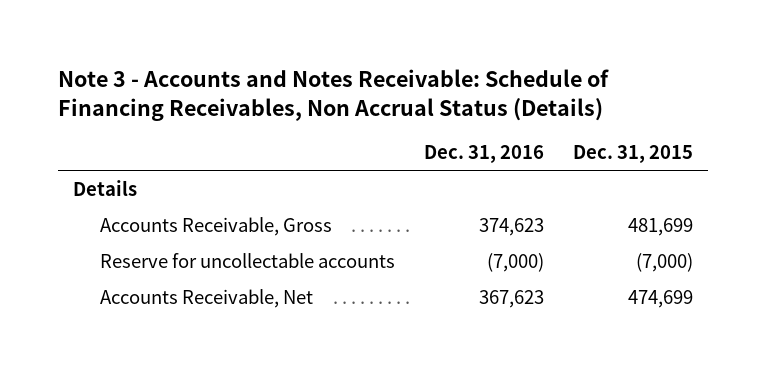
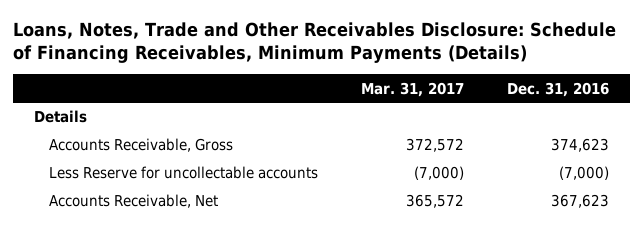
- Note 3 - Accounts and Notes Receivable: Schedule of Financing Receivables, Non Accrual Status (Details)
+ Loans, Notes, Trade and Other Receivables Disclosure: Schedule of Financing Receivables, Minimum Payments (Details)
- | Dec. 31, 2016 | Dec. 31, 2015
+ | Mar. 31, 2017 | Dec. 31, 2016
- Reserve for uncollectable accounts | (7,000) | (7,000)
+ Less Reserve for uncollectable accounts | (7,000) | (7,000)

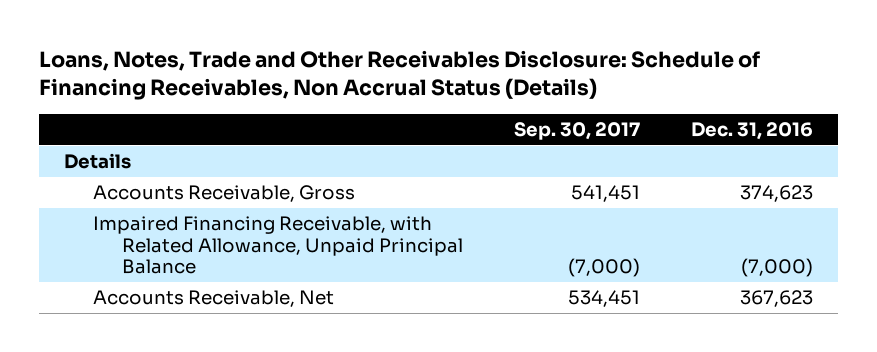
- Loans, Notes, Trade and Other Receivables Disclosure: Schedule of Financing Receivables, Minimum Payments (Details)
+ Loans, Notes, Trade and Other Receivables Disclosure: Schedule of Financing Receivables, Non Accrual Status (Details)
- | Mar. 31, 2017 | Dec. 31, 2016
+ | Sep. 30, 2017 | Dec. 31, 2016
- Less Reserve for uncollectable accounts | (7,000) | (7,000)
+ Impaired Financing Receivable, with Related Allowance, Unpaid Principal Balance | (7,000) | (7,000)

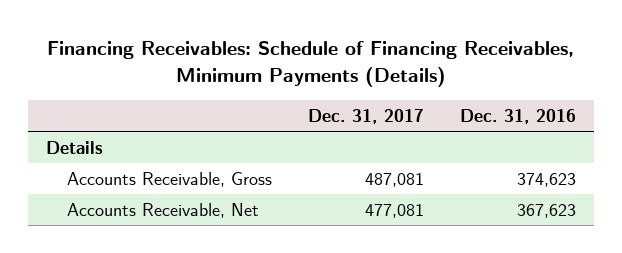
- Loans, Notes, Trade and Other Receivables Disclosure: Schedule of Financing Receivables, Non Accrual Status (Details)
+ Financing Receivables: Schedule of Financing Receivables, Minimum Payments (Details)
- | Sep. 30, 2017 | Dec. 31, 2016
+ | Dec. 31, 2017 | Dec. 31, 2016
- Impaired Financing Receivable, with Related Allowance, Unpaid Principal Balance | (7,000) | (7,000)

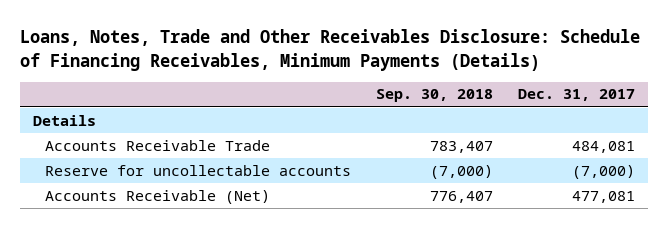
- Financing Receivables: Schedule of Financing Receivables, Minimum Payments (Details)
+ Loans, Notes, Trade and Other Receivables Disclosure: Schedule of Financing Receivables, Minimum Payments (Details)
- | Dec. 31, 2017 | Dec. 31, 2016
+ | Sep. 30, 2018 | Dec. 31, 2017
- Accounts Receivable, Gross | 487,081 | 374,623
- Accounts Receivable, Net | 477,081 | 367,623
+ Accounts Receivable Trade | 783,407 | 484,081
+ Reserve for uncollectable accounts | (7,000) | (7,000)
+ Accounts Receivable (Net) | 776,407 | 477,081

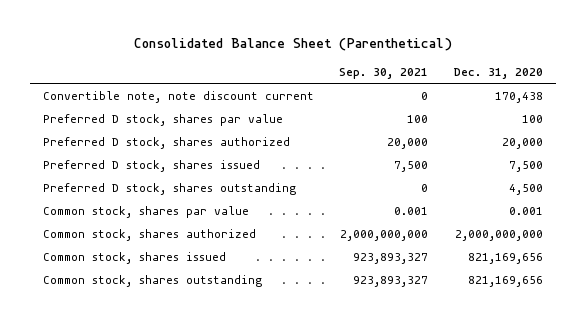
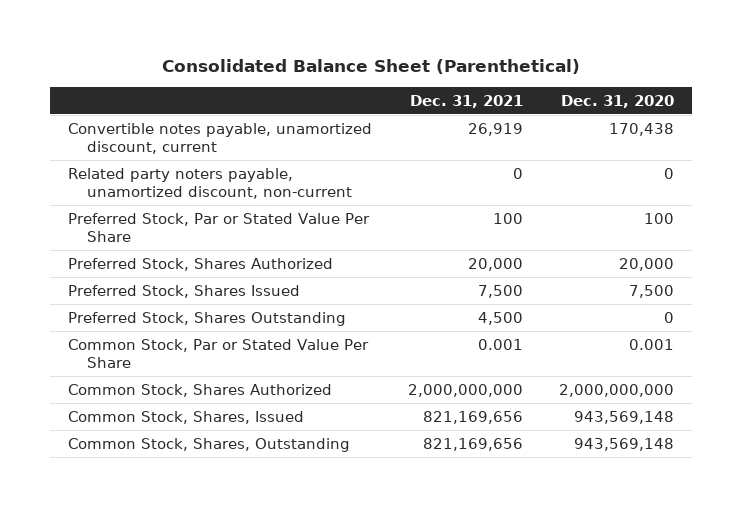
- | Sep. 30, 2021 | Dec. 31, 2020
+ | Dec. 31, 2021 | Dec. 31, 2020
- Convertible note, note discount current | 0 | 170,438
- Preferred D stock, shares par value | 100 | 100
- Preferred D stock, shares authorized | 20,000 | 20,000
- Preferred D stock, shares issued | 7,500 | 7,500
- Preferred D stock, shares outstanding | 0 | 4,500
- Common stock, shares par value | 0.001 | 0.001
- Common stock, shares authorized | 2,000,000,000 | 2,000,000,000
- Common stock, shares issued | 923,893,327 | 821,169,656
- Common stock, shares outstanding | 923,893,327 | 821,169,656
+ Convertible notes payable, unamortized discount, current | 26,919 | 170,438
+ Related party noters payable, unamortized discount, non-current | 0 | 0
+ Preferred Stock, Par or Stated Value Per Share | 100 | 100
+ Preferred Stock, Shares Authorized | 20,000 | 20,000
+ Preferred Stock, Shares Issued | 7,500 | 7,500
+ Preferred Stock, Shares Outstanding | 4,500 | 0
+ Common Stock, Par or Stated Value Per Share | 0.001 | 0.001
+ Common Stock, Shares Authorized | 2,000,000,000 | 2,000,000,000
+ Common Stock, Shares, Issued | 821,169,656 | 943,569,148
+ Common Stock, Shares, Outstanding | 821,169,656 | 943,569,148

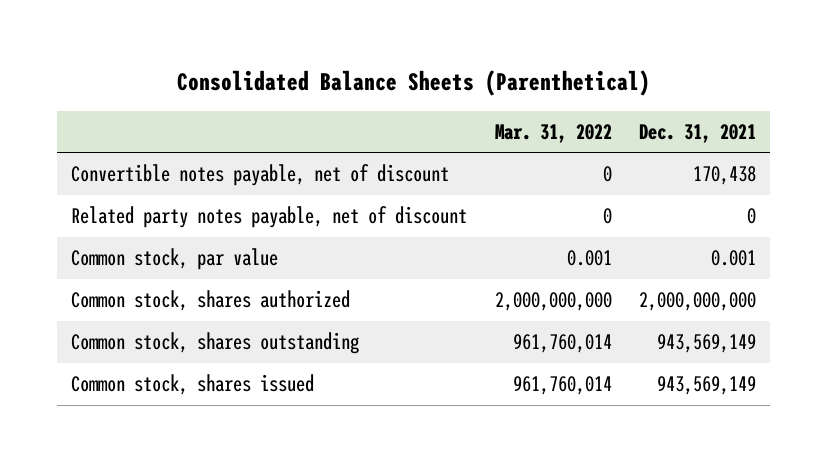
- Consolidated Balance Sheet (Parenthetical)
+ Consolidated Balance Sheets (Parenthetical)
- | Dec. 31, 2021 | Dec. 31, 2020
+ | Mar. 31, 2022 | Dec. 31, 2021
- Convertible notes payable, unamortized discount, current | 26,919 | 170,438
- Related party noters payable, unamortized discount, non-current | 0 | 0
- Preferred Stock, Par or Stated Value Per Share | 100 | 100
- Preferred Stock, Shares Authorized | 20,000 | 20,000
- Preferred Stock, Shares Issued | 7,500 | 7,500
- Preferred Stock, Shares Outstanding | 4,500 | 0
- Common Stock, Par or Stated Value Per Share | 0.001 | 0.001
- Common Stock, Shares Authorized | 2,000,000,000 | 2,000,000,000
- Common Stock, Shares, Issued | 821,169,656 | 943,569,148
- Common Stock, Shares, Outstanding | 821,169,656 | 943,569,148
+ Convertible notes payable, net of discount | 0 | 170,438
+ Related party notes payable, net of discount | 0 | 0
+ Common stock, par value | 0.001 | 0.001
+ Common stock, shares authorized | 2,000,000,000 | 2,000,000,000
+ Common stock, shares outstanding | 961,760,014 | 943,569,149
+ Common stock, shares issued | 961,760,014 | 943,569,149

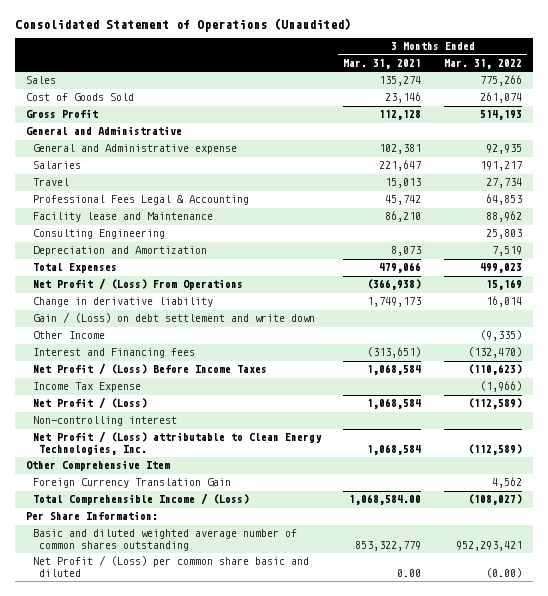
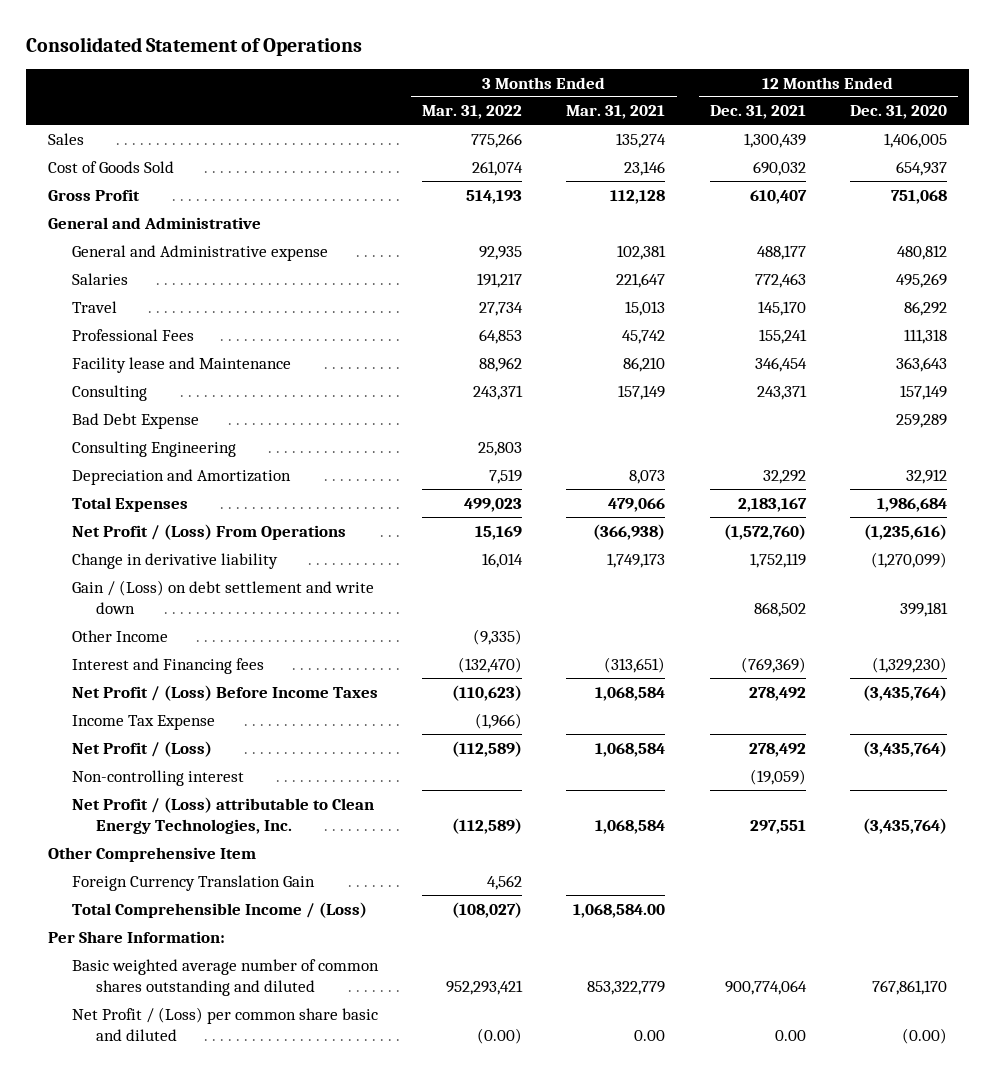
- Consolidated Statement of Operations (Unaudited)
+ Consolidated Statement of Operations
- | 3 Months Ended Mar. 31, 2021 | 3 Months Ended Mar. 31, 2022
+ | 3 Months Ended Mar. 31, 2022 | 3 Months Ended Mar. 31, 2021 | 12 Months Ended Dec. 31, 2021 | 12 Months Ended Dec. 31, 2020
- Professional Fees Legal & Accounting | 45,742 | 64,853
+ Professional Fees | 64,853 | 45,742 | 155,241 | 111,318
+ Consulting | 243,371 | 157,149 | 243,371 | 157,149
+ Bad Debt Expense | | | | 259,289
- Basic and diluted weighted average number of common shares outstanding | 853,322,779 | 952,293,421
+ Basic weighted average number of common shares outstanding and diluted | 952,293,421 | 853,322,779 | 900,774,064 | 767,861,170

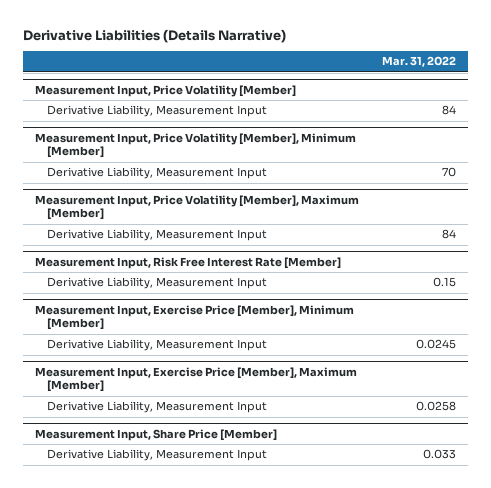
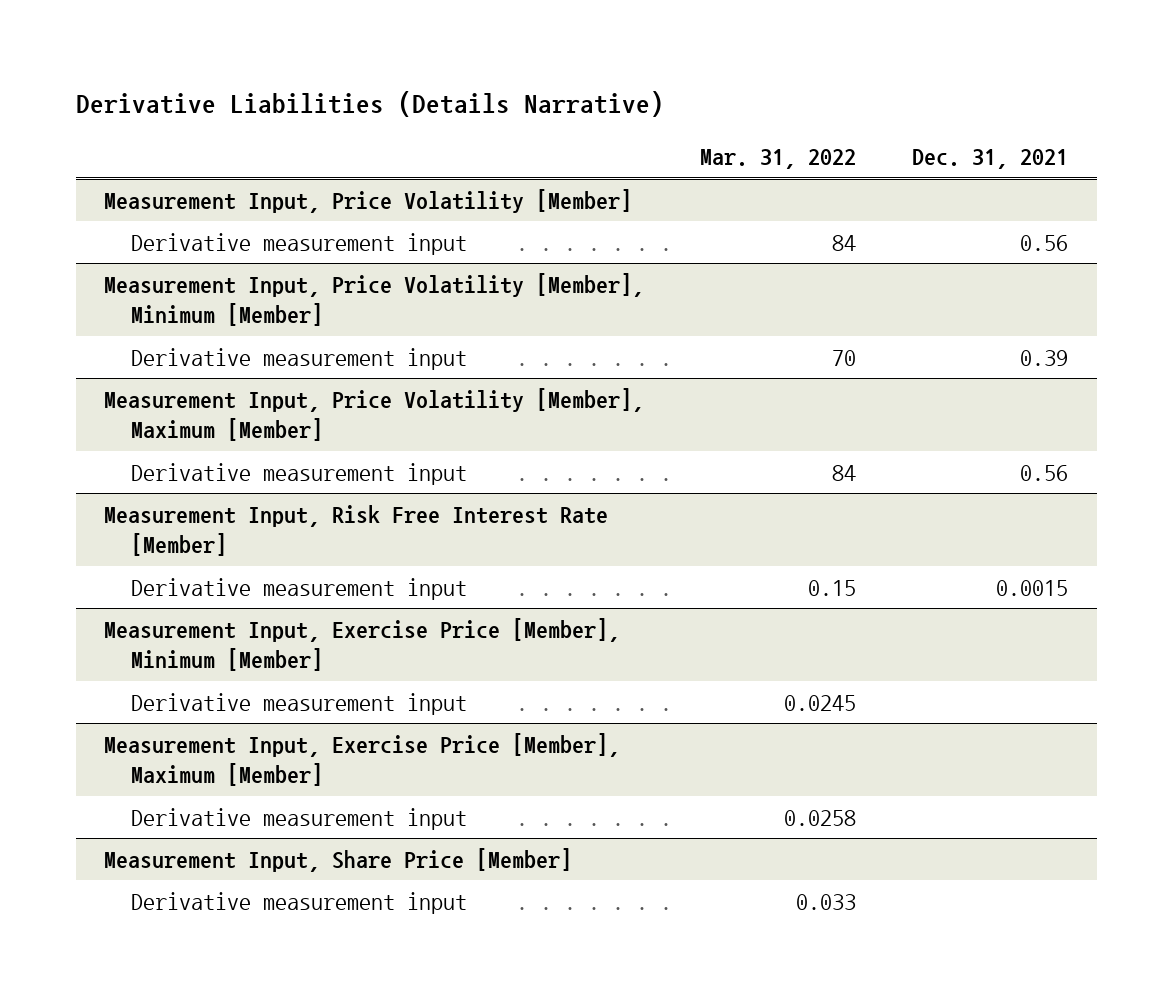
- | Mar. 31, 2022
+ | Mar. 31, 2022 | Dec. 31, 2021
@ Measurement Input, Price Volatility [Member]
- Derivative Liability, Measurement Input | 84
+ Derivative measurement input | 84 | 0.56
@ Measurement Input, Price Volatility [Member], Minimum [Member]
- Derivative Liability, Measurement Input | 70
+ Derivative measurement input | 70 | 0.39
@ Measurement Input, Price Volatility [Member], Maximum [Member]
- Derivative Liability, Measurement Input | 84
+ Derivative measurement input | 84 | 0.56
@ Measurement Input, Risk Free Interest Rate [Member]
- Derivative Liability, Measurement Input | 0.15
+ Derivative measurement input | 0.15 | 0.0015
@ Measurement Input, Exercise Price [Member], Minimum [Member]
- Derivative Liability, Measurement Input | 0.0245
+ Derivative measurement input | 0.0245 |
@ Measurement Input, Exercise Price [Member], Maximum [Member]
- Derivative Liability, Measurement Input | 0.0258
+ Derivative measurement input | 0.0258 |
@ Measurement Input, Share Price [Member]
- Derivative Liability, Measurement Input | 0.033
+ Derivative measurement input | 0.033 |

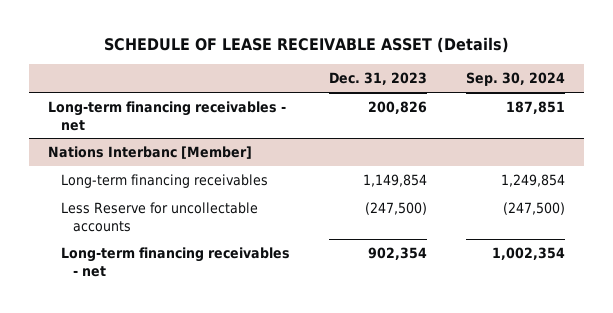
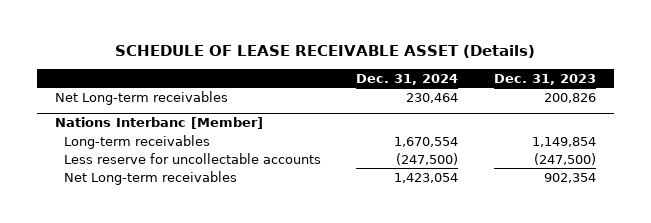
- | Dec. 31, 2023 | Sep. 30, 2024
+ | Dec. 31, 2024 | Dec. 31, 2023
- Long-term financing receivables - net | 200,826 | 187,851
+ Net Long-term receivables | 230,464 | 200,826
@ Nations Interbanc [Member]
- Long-term financing receivables | 1,149,854 | 1,249,854
- Less Reserve for uncollectable accounts | (247,500) | (247,500)
- Long-term financing receivables - net | 902,354 | 1,002,354
+ Long-term receivables | 1,670,554 | 1,149,854
+ Less reserve for uncollectable accounts | (247,500) | (247,500)
+ Net Long-term receivables | 1,423,054 | 902,354

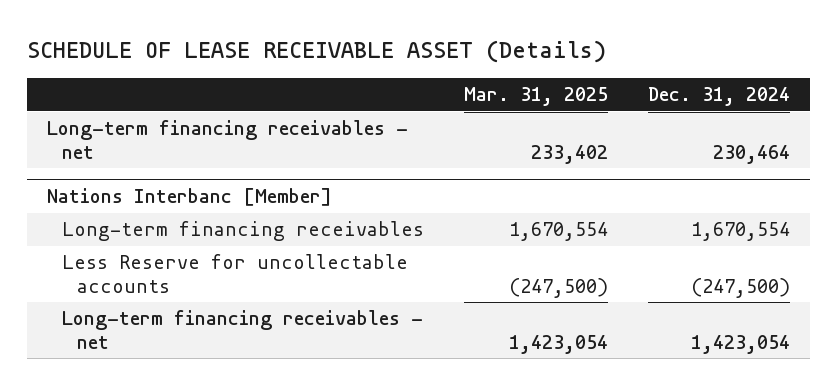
- | Dec. 31, 2024 | Dec. 31, 2023
+ | Mar. 31, 2025 | Dec. 31, 2024
- Net Long-term receivables | 230,464 | 200,826
+ Long-term financing receivables - net | 233,402 | 230,464
@ Nations Interbanc [Member]
- Long-term receivables | 1,670,554 | 1,149,854
- Less reserve for uncollectable accounts | (247,500) | (247,500)
- Net Long-term receivables | 1,423,054 | 902,354
+ Long-term financing receivables | 1,670,554 | 1,670,554
+ Less Reserve for uncollectable accounts | (247,500) | (247,500)
+ Long-term financing receivables - net | 1,423,054 | 1,423,054

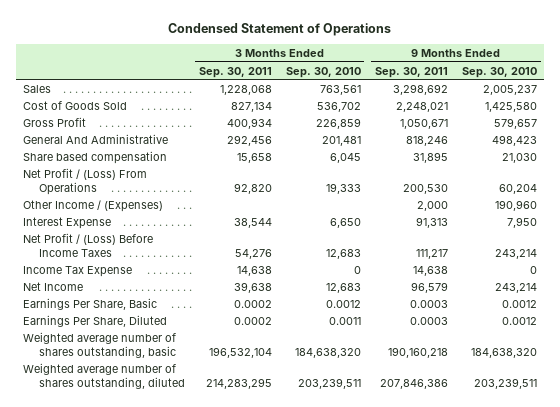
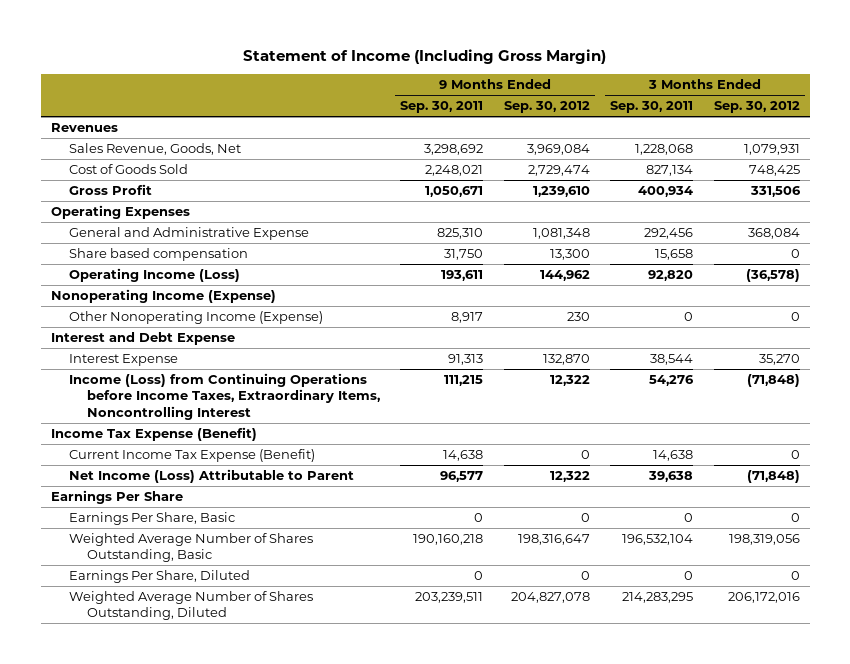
- Condensed Statement of Operations
+ Statement of Income (Including Gross Margin)
- | 3 Months Ended Sep. 30, 2011 | 3 Months Ended Sep. 30, 2010 | 9 Months Ended Sep. 30, 2011 | 9 Months Ended Sep. 30, 2010
+ | 9 Months Ended Sep. 30, 2011 | 9 Months Ended Sep. 30, 2012 | 3 Months Ended Sep. 30, 2011 | 3 Months Ended Sep. 30, 2012
- Sales | 1,228,068 | 763,561 | 3,298,692 | 2,005,237
+ Revenues
+ Sales Revenue, Goods, Net | 3,298,692 | 3,969,084 | 1,228,068 | 1,079,931
- General And Administrative | 292,456 | 201,481 | 818,246 | 498,423
- Share based compensation | 15,658 | 6,045 | 31,895 | 21,030
- Net Profit / (Loss) From Operations | 92,820 | 19,333 | 200,530 | 60,204
- Other Income / (Expenses) | | | 2,000 | 190,960
+ Operating Expenses
+ General and Administrative Expense | 825,310 | 1,081,348 | 292,456 | 368,084
+ Share based compensation | 31,750 | 13,300 | 15,658 | 0
+ Operating Income (Loss) | 193,611 | 144,962 | 92,820 | (36,578)
+ Nonoperating Income (Expense)
+ Other Nonoperating Income (Expense) | 8,917 | 230 | 0 | 0
+ Interest and Debt Expense
- Net Profit / (Loss) Before Income Taxes | 54,276 | 12,683 | 111,217 | 243,214
- Income Tax Expense | 14,638 | 0 | 14,638 | 0
- Net Income | 39,638 | 12,683 | 96,579 | 243,214
- Earnings Per Share, Basic | 0.0002 | 0.0012 | 0.0003 | 0.0012
- Earnings Per Share, Diluted | 0.0002 | 0.0011 | 0.0003 | 0.0012
- Weighted average number of shares outstanding, basic | 196,532,104 | 184,638,320 | 190,160,218 | 184,638,320
- Weighted average number of shares outstanding, diluted | 214,283,295 | 203,239,511 | 207,846,386 | 203,239,511
+ Income (Loss) from Continuing Operations before Income Taxes, Extraordinary Items, Noncontrolling Interest | 111,215 | 12,322 | 54,276 | (71,848)
+ Income Tax Expense (Benefit)
+ Current Income Tax Expense (Benefit) | 14,638 | 0 | 14,638 | 0
+ Net Income (Loss) Attributable to Parent | 96,577 | 12,322 | 39,638 | (71,848)
+ Earnings Per Share
+ Earnings Per Share, Basic | 0 | 0 | 0 | 0
+ Weighted Average Number of Shares Outstanding, Basic | 190,160,218 | 198,316,647 | 196,532,104 | 198,319,056
+ Earnings Per Share, Diluted | 0 | 0 | 0 | 0
+ Weighted Average Number of Shares Outstanding, Diluted | 203,239,511 | 204,827,078 | 214,283,295 | 206,172,016

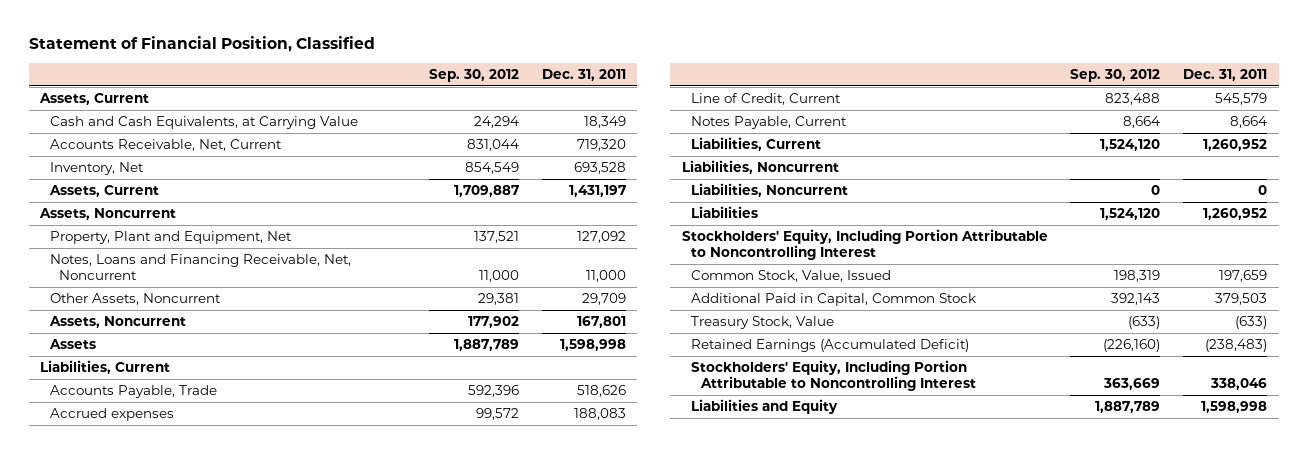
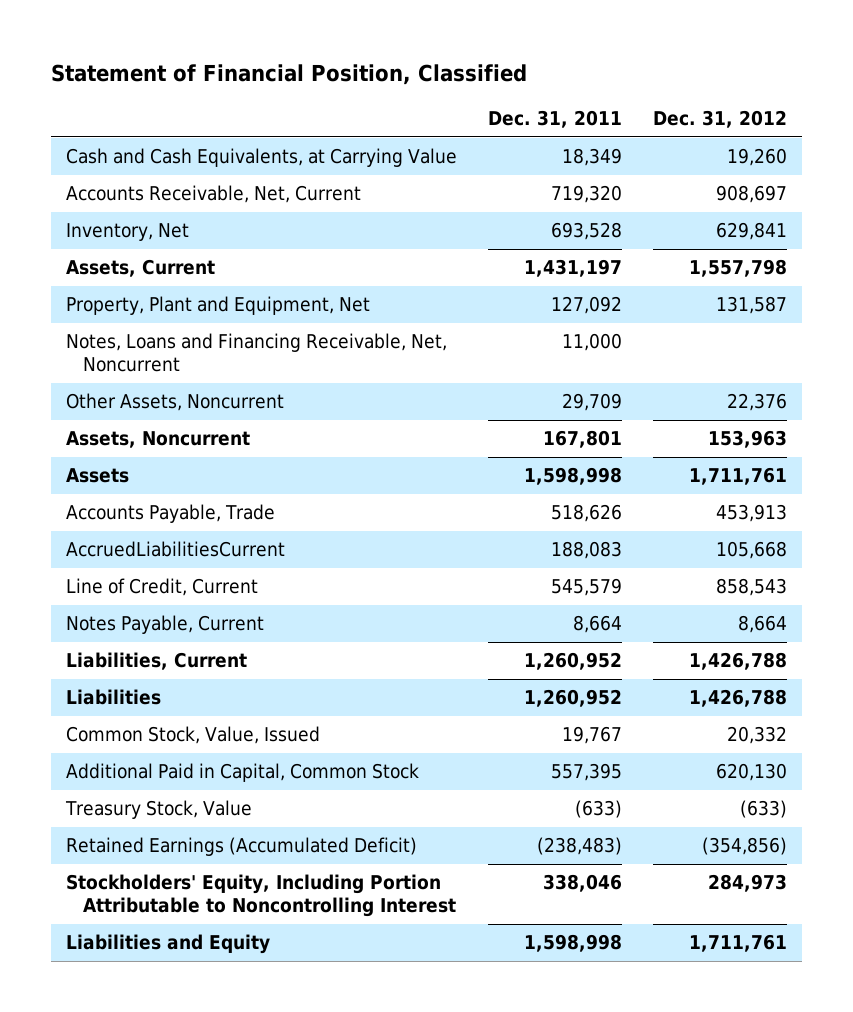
- | Sep. 30, 2012 | Dec. 31, 2011
+ | Dec. 31, 2011 | Dec. 31, 2012
- Assets, Current
- Assets, Noncurrent
- Liabilities, Current
- Accrued expenses | 99,572 | 188,083
+ AccruedLiabilitiesCurrent | 188,083 | 105,668
- Liabilities, Noncurrent
- Liabilities, Noncurrent | 0 | 0
- Stockholders' Equity, Including Portion Attributable to Noncontrolling Interest
- Common Stock, Value, Issued | 198,319 | 197,659
- Additional Paid in Capital, Common Stock | 392,143 | 379,503
+ Common Stock, Value, Issued | 19,767 | 20,332
+ Additional Paid in Capital, Common Stock | 557,395 | 620,130

